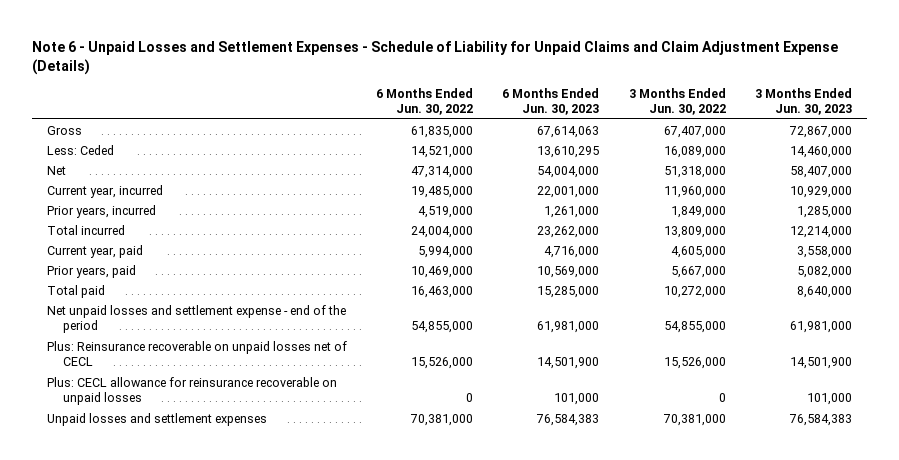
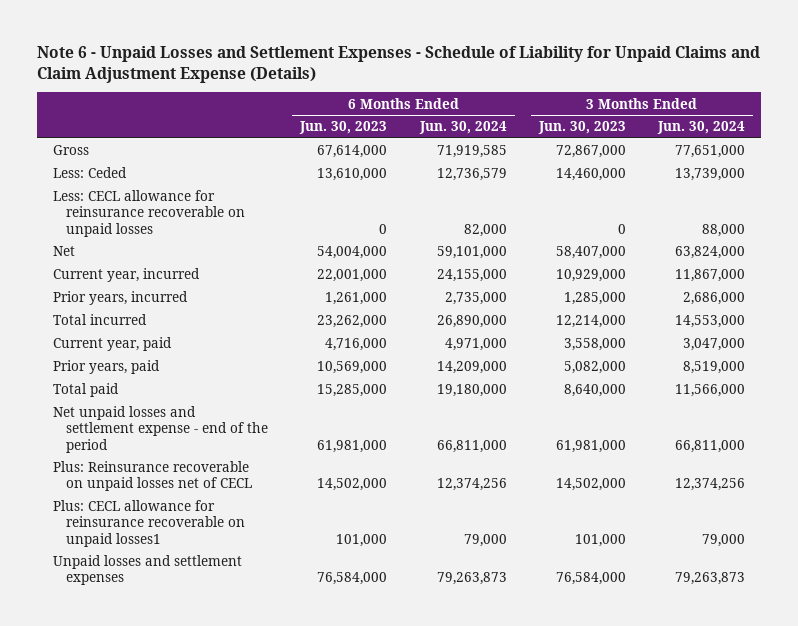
- | 6 Months Ended Jun. 30, 2022 | 6 Months Ended Jun. 30, 2023 | 3 Months Ended Jun. 30, 2022 | 3 Months Ended Jun. 30, 2023
+ | 6 Months Ended Jun. 30, 2023 | 6 Months Ended Jun. 30, 2024 | 3 Months Ended Jun. 30, 2023 | 3 Months Ended Jun. 30, 2024
- Gross | 61,835,000 | 67,614,063 | 67,407,000 | 72,867,000
- Less: Ceded | 14,521,000 | 13,610,295 | 16,089,000 | 14,460,000
+ Gross | 67,614,000 | 71,919,585 | 72,867,000 | 77,651,000
+ Less: Ceded | 13,610,000 | 12,736,579 | 14,460,000 | 13,739,000
+ Less: CECL allowance for reinsurance recoverable on unpaid losses | 0 | 82,000 | 0 | 88,000
- Plus: Reinsurance recoverable on unpaid losses net of CECL | 15,526,000 | 14,501,900 | 15,526,000 | 14,501,900
- Plus: CECL allowance for reinsurance recoverable on unpaid losses | 0 | 101,000 | 0 | 101,000
- Unpaid losses and settlement expenses | 70,381,000 | 76,584,383 | 70,381,000 | 76,584,383
+ Plus: Reinsurance recoverable on unpaid losses net of CECL | 14,502,000 | 12,374,256 | 14,502,000 | 12,374,256
+ Plus: CECL allowance for reinsurance recoverable on unpaid losses1 | 101,000 | 79,000 | 101,000 | 79,000
+ Unpaid losses and settlement expenses | 76,584,000 | 79,263,873 | 76,584,000 | 79,263,873

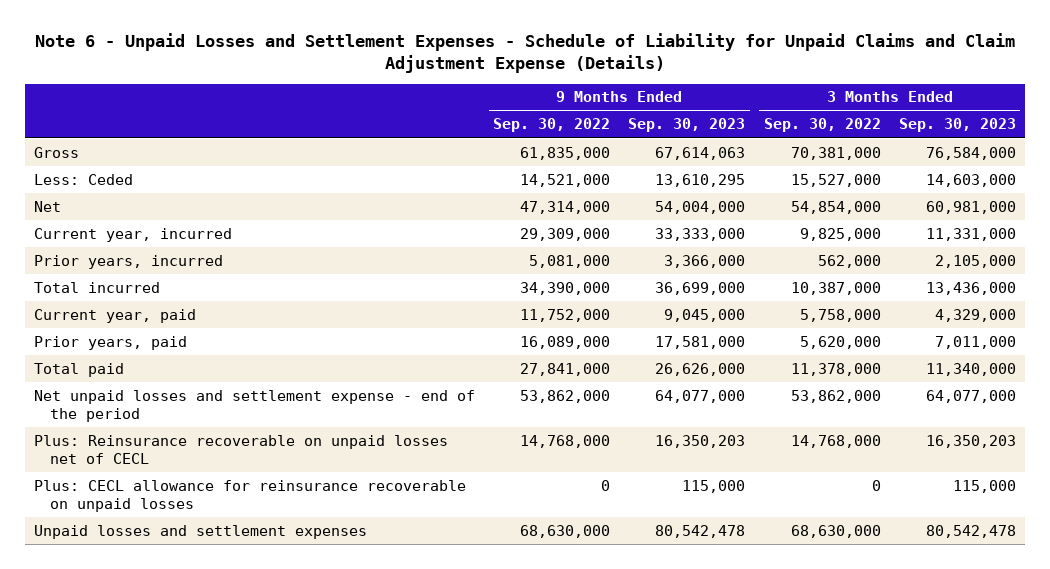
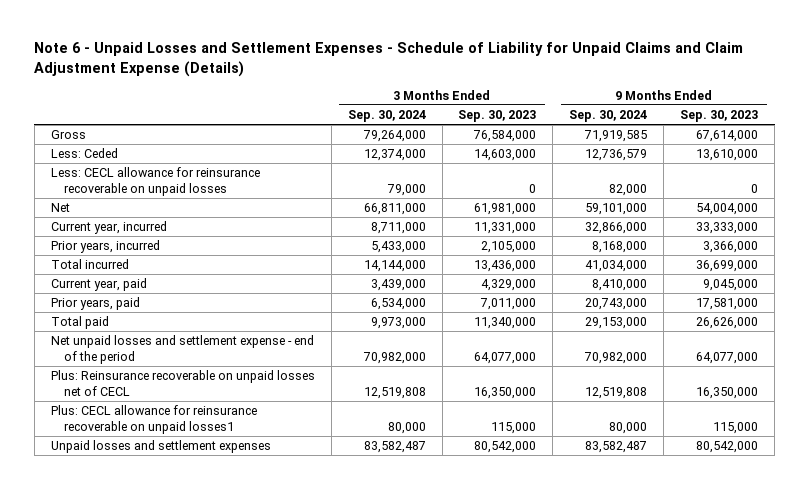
- | 9 Months Ended Sep. 30, 2022 | 9 Months Ended Sep. 30, 2023 | 3 Months Ended Sep. 30, 2022 | 3 Months Ended Sep. 30, 2023
+ | 3 Months Ended Sep. 30, 2024 | 3 Months Ended Sep. 30, 2023 | 9 Months Ended Sep. 30, 2024 | 9 Months Ended Sep. 30, 2023
- Gross | 61,835,000 | 67,614,063 | 70,381,000 | 76,584,000
- Less: Ceded | 14,521,000 | 13,610,295 | 15,527,000 | 14,603,000
- Net | 47,314,000 | 54,004,000 | 54,854,000 | 60,981,000
+ Gross | 79,264,000 | 76,584,000 | 71,919,585 | 67,614,000
+ Less: Ceded | 12,374,000 | 14,603,000 | 12,736,579 | 13,610,000
+ Less: CECL allowance for reinsurance recoverable on unpaid losses | 79,000 | 0 | 82,000 | 0
+ Net | 66,811,000 | 61,981,000 | 59,101,000 | 54,004,000
- Plus: Reinsurance recoverable on unpaid losses net of CECL | 14,768,000 | 16,350,203 | 14,768,000 | 16,350,203
- Plus: CECL allowance for reinsurance recoverable on unpaid losses | 0 | 115,000 | 0 | 115,000
- Unpaid losses and settlement expenses | 68,630,000 | 80,542,478 | 68,630,000 | 80,542,478
+ Plus: Reinsurance recoverable on unpaid losses net of CECL | 12,519,808 | 16,350,000 | 12,519,808 | 16,350,000
+ Plus: CECL allowance for reinsurance recoverable on unpaid losses1 | 80,000 | 115,000 | 80,000 | 115,000
+ Unpaid losses and settlement expenses | 83,582,487 | 80,542,000 | 83,582,487 | 80,542,000

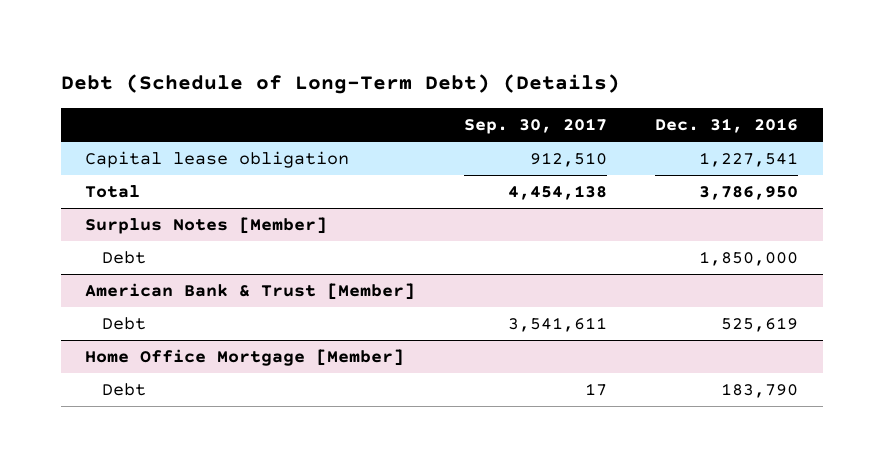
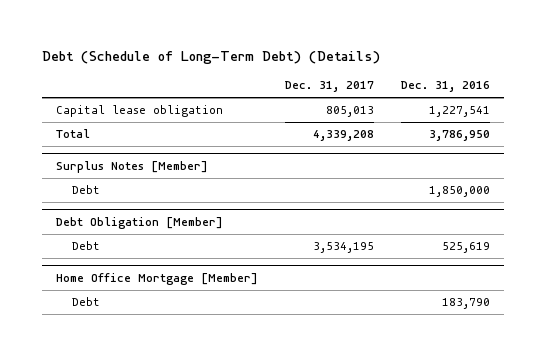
- | Sep. 30, 2017 | Dec. 31, 2016
+ | Dec. 31, 2017 | Dec. 31, 2016
- American Bank & Trust [Member]
+ Debt Obligation [Member]

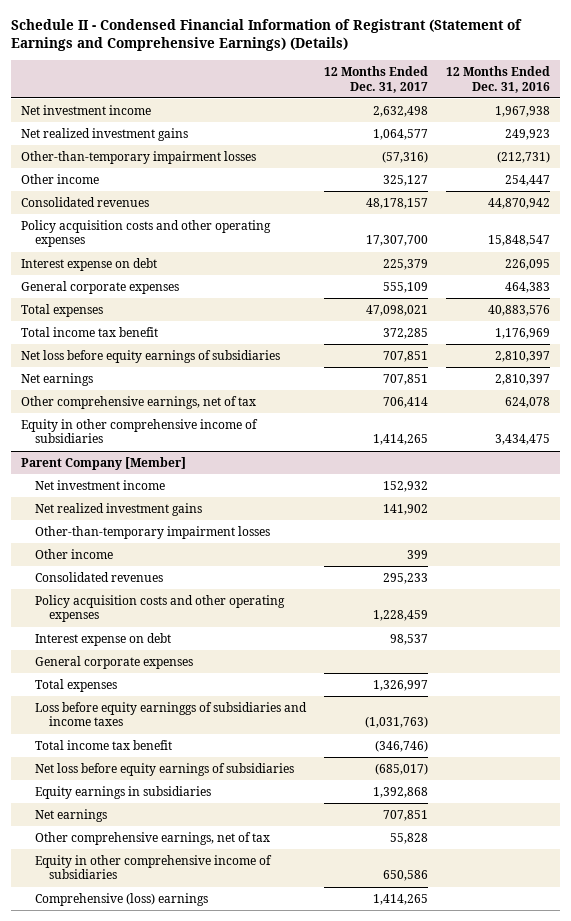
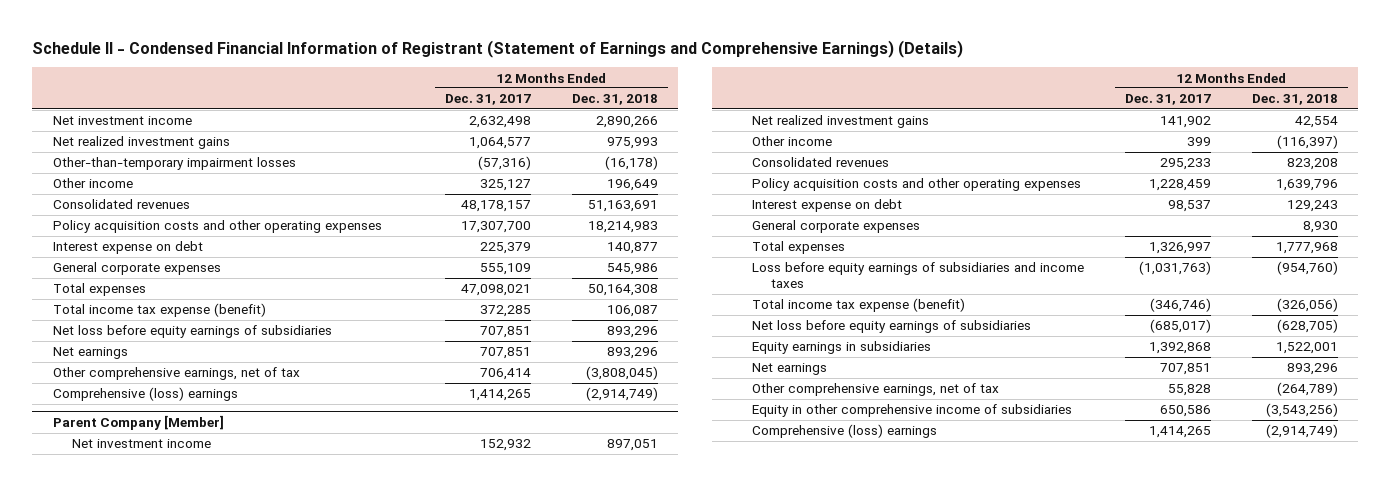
- | 12 Months Ended Dec. 31, 2017 | 12 Months Ended Dec. 31, 2016
+ | 12 Months Ended Dec. 31, 2017 | 12 Months Ended Dec. 31, 2018
- Total income tax benefit | 372,285 | 1,176,969
+ Total income tax expense (benefit) | 372,285 | 106,087
- Equity in other comprehensive income of subsidiaries | 1,414,265 | 3,434,475
+ Comprehensive (loss) earnings | 1,414,265 | (2,914,749)
@ Parent Company [Member]
- Other-than-temporary impairment losses
- Loss before equity earninggs of subsidiaries and income taxes | (1,031,763) |
- Total income tax benefit | (346,746) |
+ Loss before equity earnings of subsidiaries and income taxes | (1,031,763) | (954,760)
+ Total income tax expense (benefit) | (346,746) | (326,056)

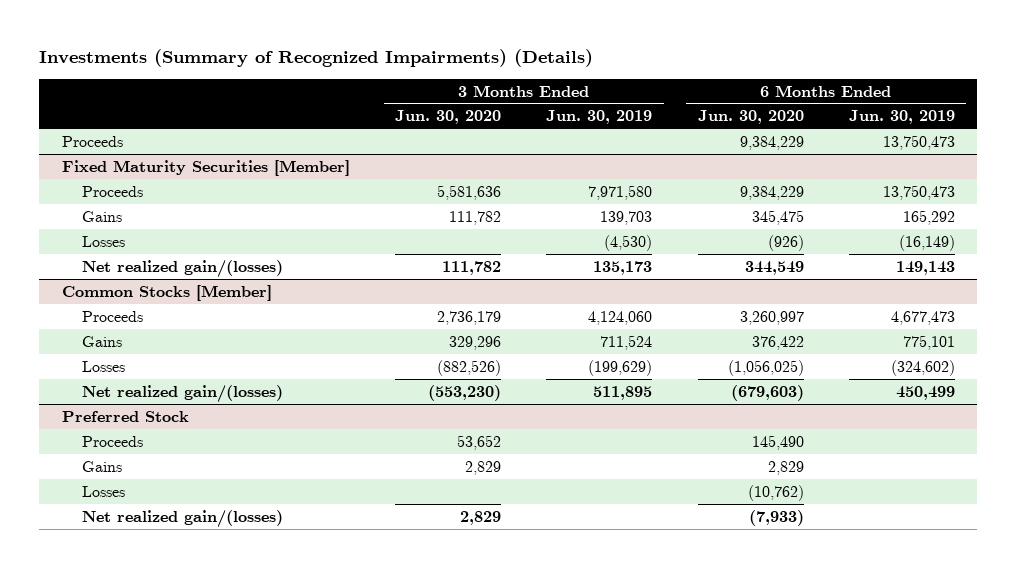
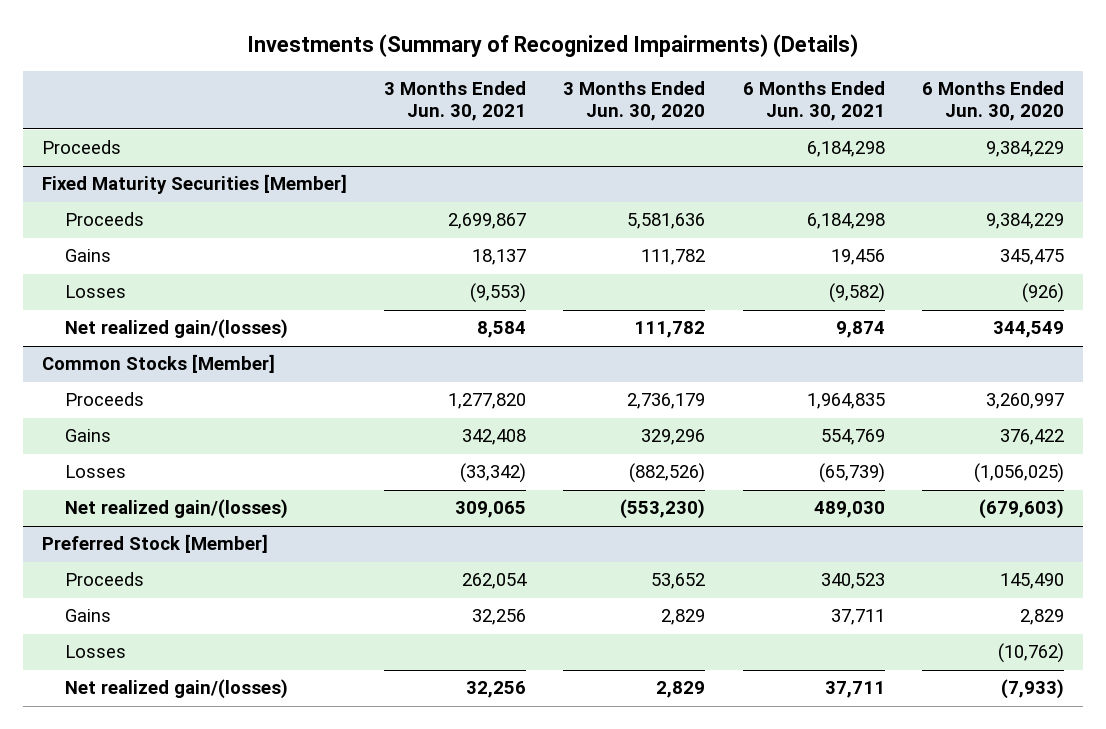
- | 3 Months Ended Jun. 30, 2020 | 3 Months Ended Jun. 30, 2019 | 6 Months Ended Jun. 30, 2020 | 6 Months Ended Jun. 30, 2019
+ | 3 Months Ended Jun. 30, 2021 | 3 Months Ended Jun. 30, 2020 | 6 Months Ended Jun. 30, 2021 | 6 Months Ended Jun. 30, 2020
- Preferred Stock
+ Preferred Stock [Member]

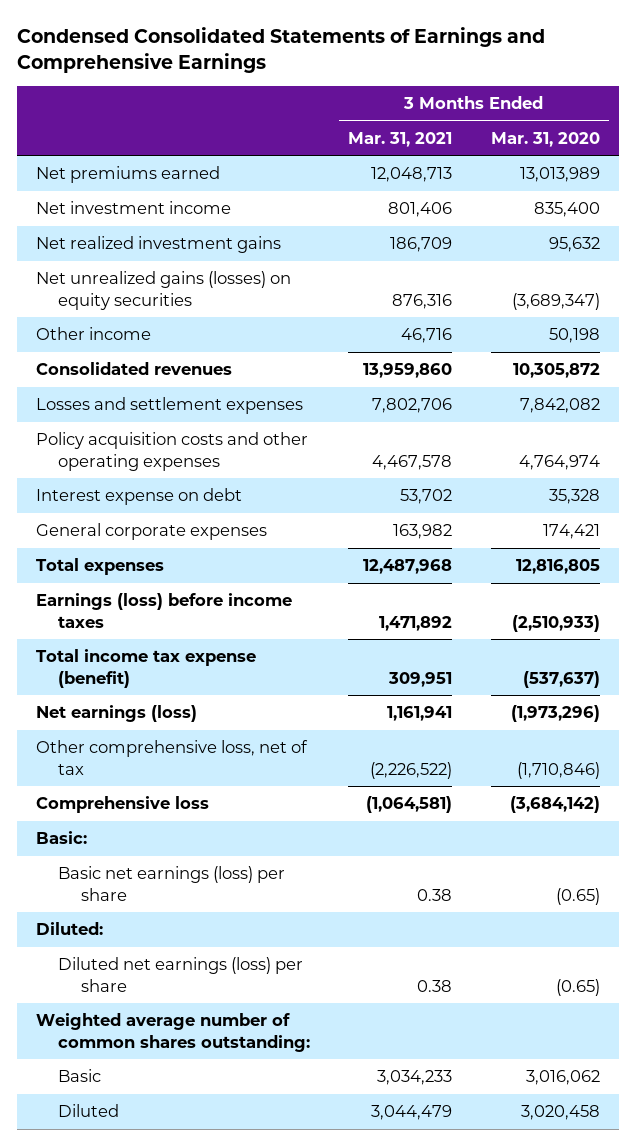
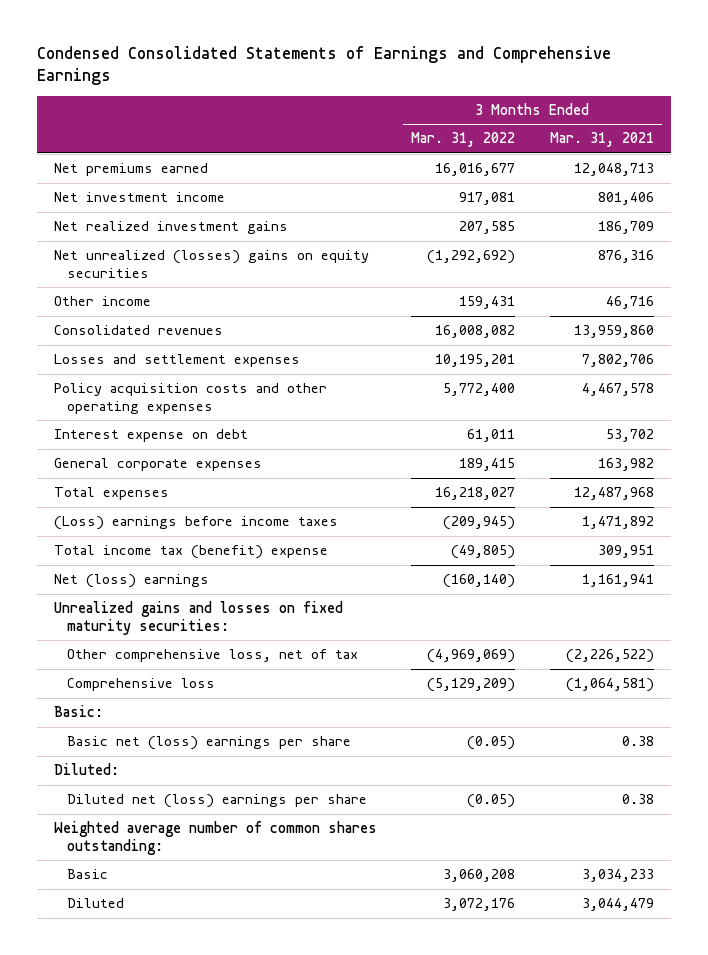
- | 3 Months Ended Mar. 31, 2021 | 3 Months Ended Mar. 31, 2020
+ | 3 Months Ended Mar. 31, 2022 | 3 Months Ended Mar. 31, 2021
- Net unrealized gains (losses) on equity securities | 876,316 | (3,689,347)
+ Net unrealized (losses) gains on equity securities | (1,292,692) | 876,316
- Earnings (loss) before income taxes | 1,471,892 | (2,510,933)
- Total income tax expense (benefit) | 309,951 | (537,637)
- Net earnings (loss) | 1,161,941 | (1,973,296)
+ (Loss) earnings before income taxes | (209,945) | 1,471,892
+ Total income tax (benefit) expense | (49,805) | 309,951
+ Net (loss) earnings | (160,140) | 1,161,941
+ Unrealized gains and losses on fixed maturity securities:
- Basic net earnings (loss) per share | 0.38 | (0.65)
+ Basic net (loss) earnings per share | (0.05) | 0.38
- Diluted net earnings (loss) per share | 0.38 | (0.65)
+ Diluted net (loss) earnings per share | (0.05) | 0.38

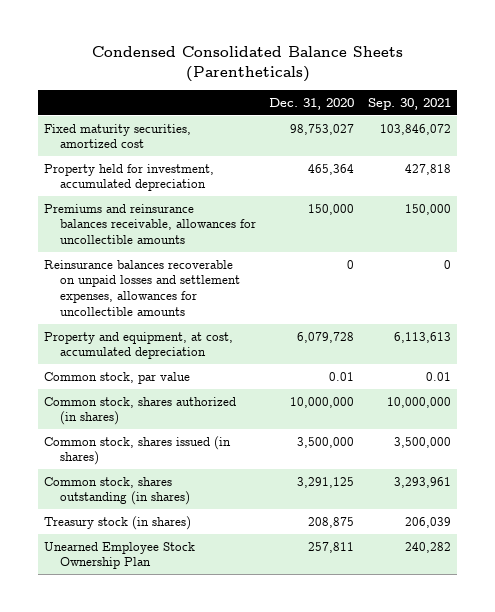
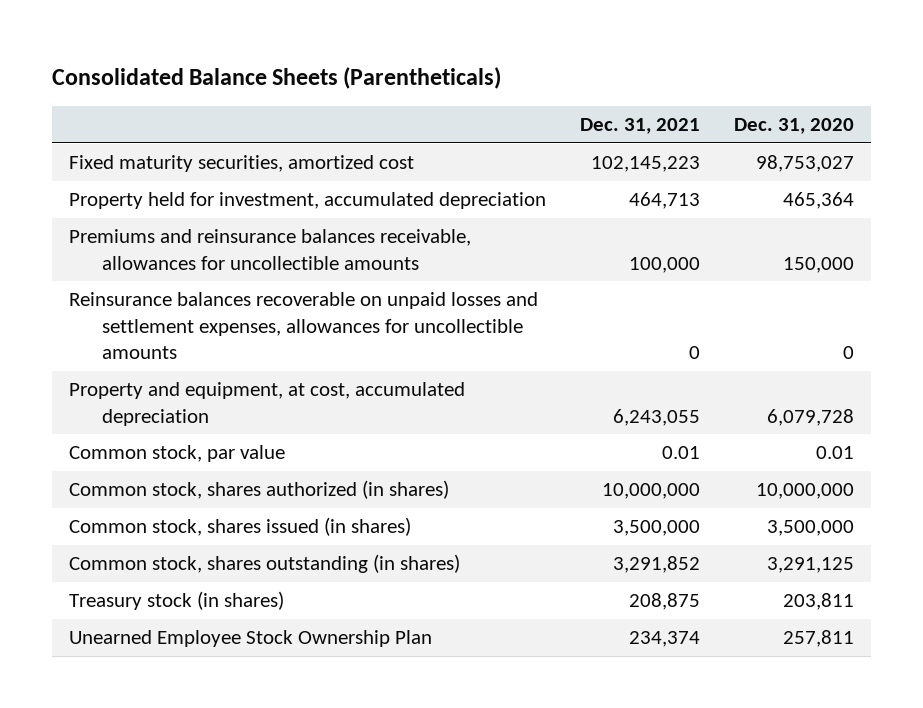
- Condensed Consolidated Balance Sheets (Parentheticals)
+ Consolidated Balance Sheets (Parentheticals)
- | Dec. 31, 2020 | Sep. 30, 2021
+ | Dec. 31, 2021 | Dec. 31, 2020
- Treasury stock (in shares) | 208,875 | 206,039
+ Treasury stock (in shares) | 208,875 | 203,811

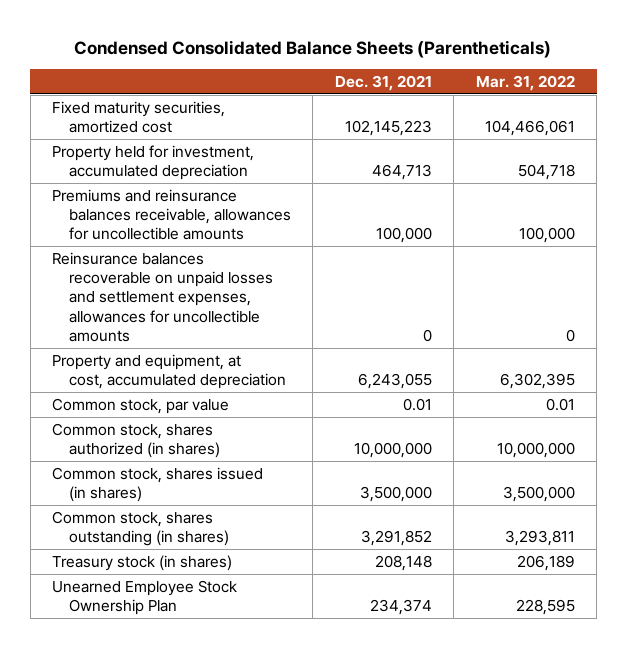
- Consolidated Balance Sheets (Parentheticals)
+ Condensed Consolidated Balance Sheets (Parentheticals)
- | Dec. 31, 2021 | Dec. 31, 2020
+ | Dec. 31, 2021 | Mar. 31, 2022
- Treasury stock (in shares) | 208,875 | 203,811
+ Treasury stock (in shares) | 208,148 | 206,189

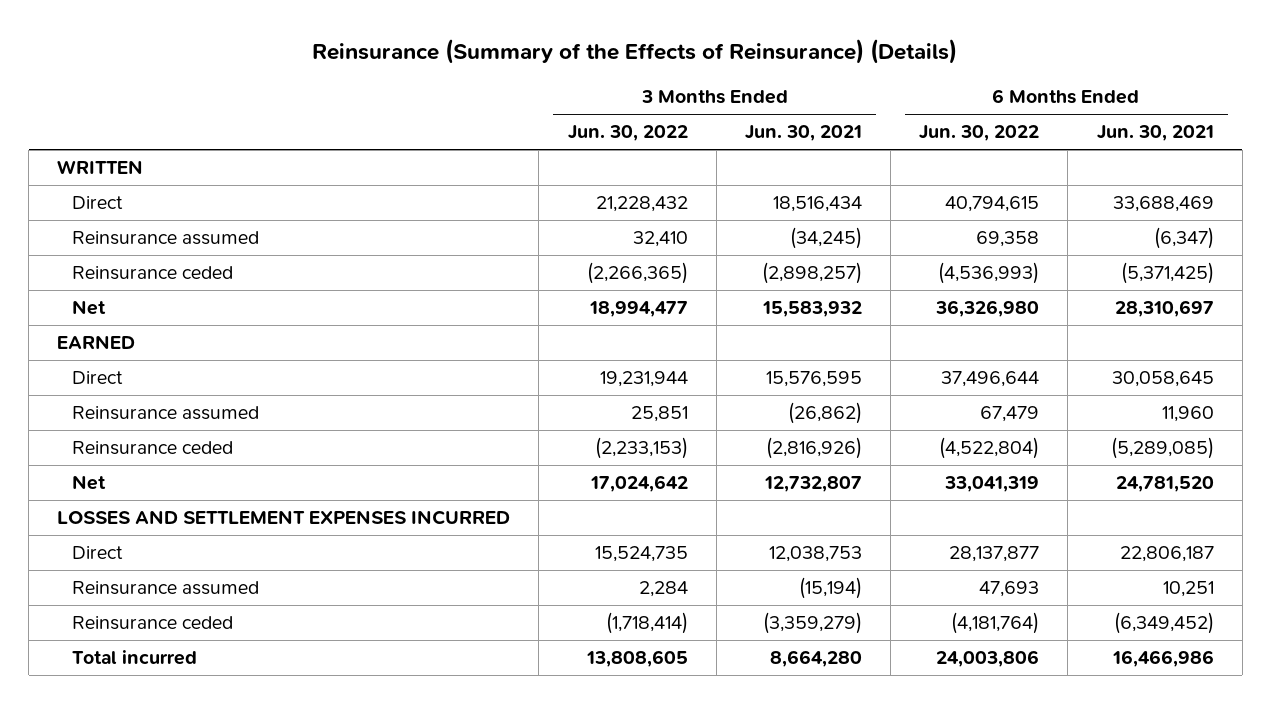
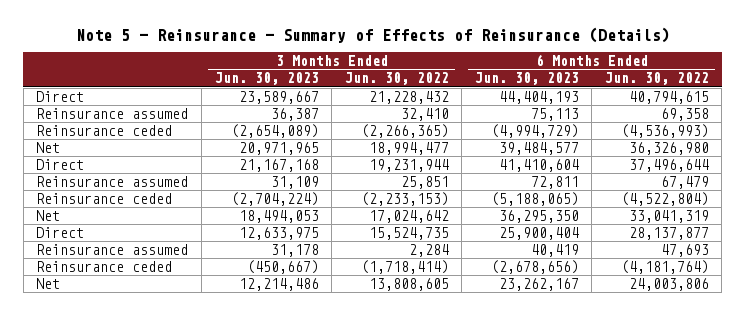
- Reinsurance (Summary of the Effects of Reinsurance) (Details)
+ Note 5 - Reinsurance - Summary of Effects of Reinsurance (Details)
- | 3 Months Ended Jun. 30, 2022 | 3 Months Ended Jun. 30, 2021 | 6 Months Ended Jun. 30, 2022 | 6 Months Ended Jun. 30, 2021
+ | 3 Months Ended Jun. 30, 2023 | 3 Months Ended Jun. 30, 2022 | 6 Months Ended Jun. 30, 2023 | 6 Months Ended Jun. 30, 2022
- WRITTEN
- EARNED
- LOSSES AND SETTLEMENT EXPENSES INCURRED
- Total incurred | 13,808,605 | 8,664,280 | 24,003,806 | 16,466,986
+ Net | 12,214,486 | 13,808,605 | 23,262,167 | 24,003,806

